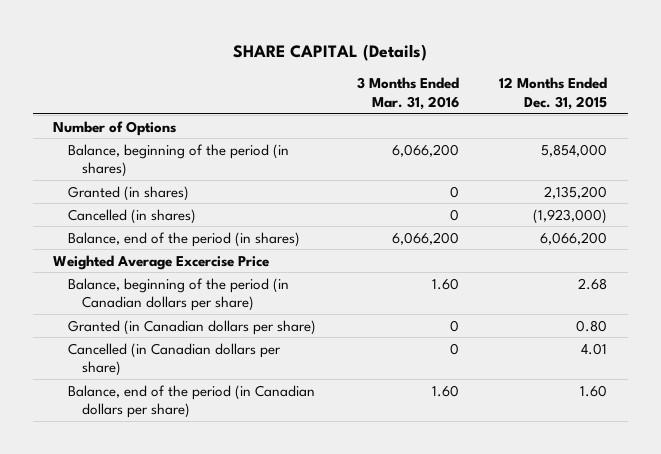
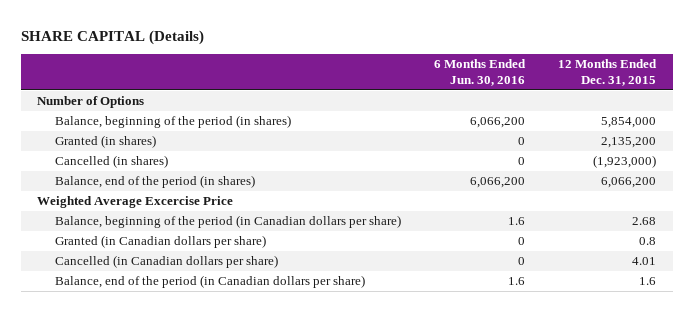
- | 3 Months Ended Mar. 31, 2016 | 12 Months Ended Dec. 31, 2015
+ | 6 Months Ended Jun. 30, 2016 | 12 Months Ended Dec. 31, 2015
- Granted (in Canadian dollars per share) | 0 | 0.80
+ Granted (in Canadian dollars per share) | 0 | 0.8
- Balance, end of the period (in Canadian dollars per share) | 1.60 | 1.60
+ Balance, end of the period (in Canadian dollars per share) | 1.6 | 1.6

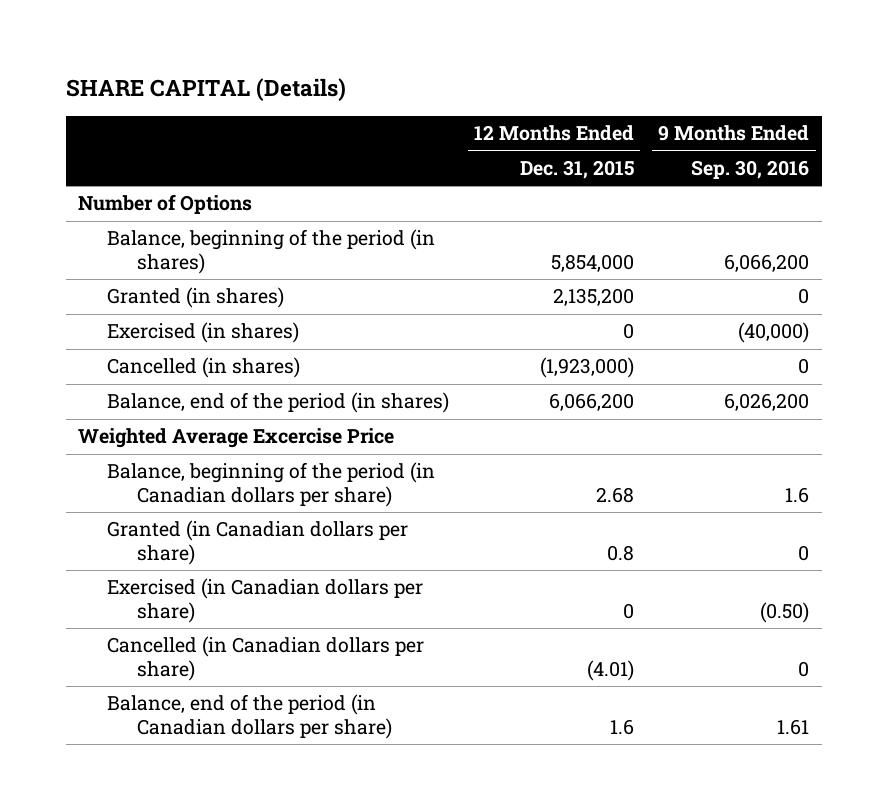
- | 6 Months Ended Jun. 30, 2016 | 12 Months Ended Dec. 31, 2015
+ | 12 Months Ended Dec. 31, 2015 | 9 Months Ended Sep. 30, 2016
+ Exercised (in shares) | 0 | (40,000)
- Cancelled (in Canadian dollars per share) | 0 | 4.01
+ Exercised (in Canadian dollars per share) | 0 | (0.50)
+ Cancelled (in Canadian dollars per share) | (4.01) | 0

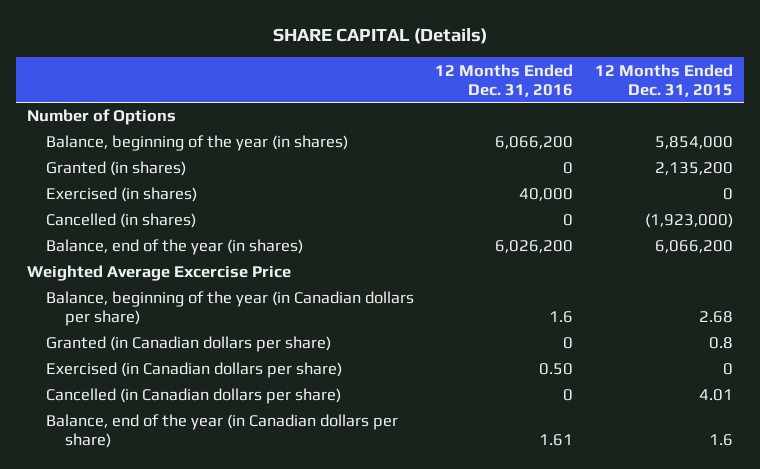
- | 12 Months Ended Dec. 31, 2015 | 9 Months Ended Sep. 30, 2016
+ | 12 Months Ended Dec. 31, 2016 | 12 Months Ended Dec. 31, 2015
- Balance, beginning of the period (in shares) | 5,854,000 | 6,066,200
+ Balance, beginning of the year (in shares) | 6,066,200 | 5,854,000
- Balance, end of the period (in shares) | 6,066,200 | 6,026,200
+ Balance, end of the year (in shares) | 6,026,200 | 6,066,200
- Balance, beginning of the period (in Canadian dollars per share) | 2.68 | 1.6
+ Balance, beginning of the year (in Canadian dollars per share) | 1.6 | 2.68
- Cancelled (in Canadian dollars per share) | (4.01) | 0
- Balance, end of the period (in Canadian dollars per share) | 1.6 | 1.61
+ Cancelled (in Canadian dollars per share) | 0 | 4.01
+ Balance, end of the year (in Canadian dollars per share) | 1.61 | 1.6

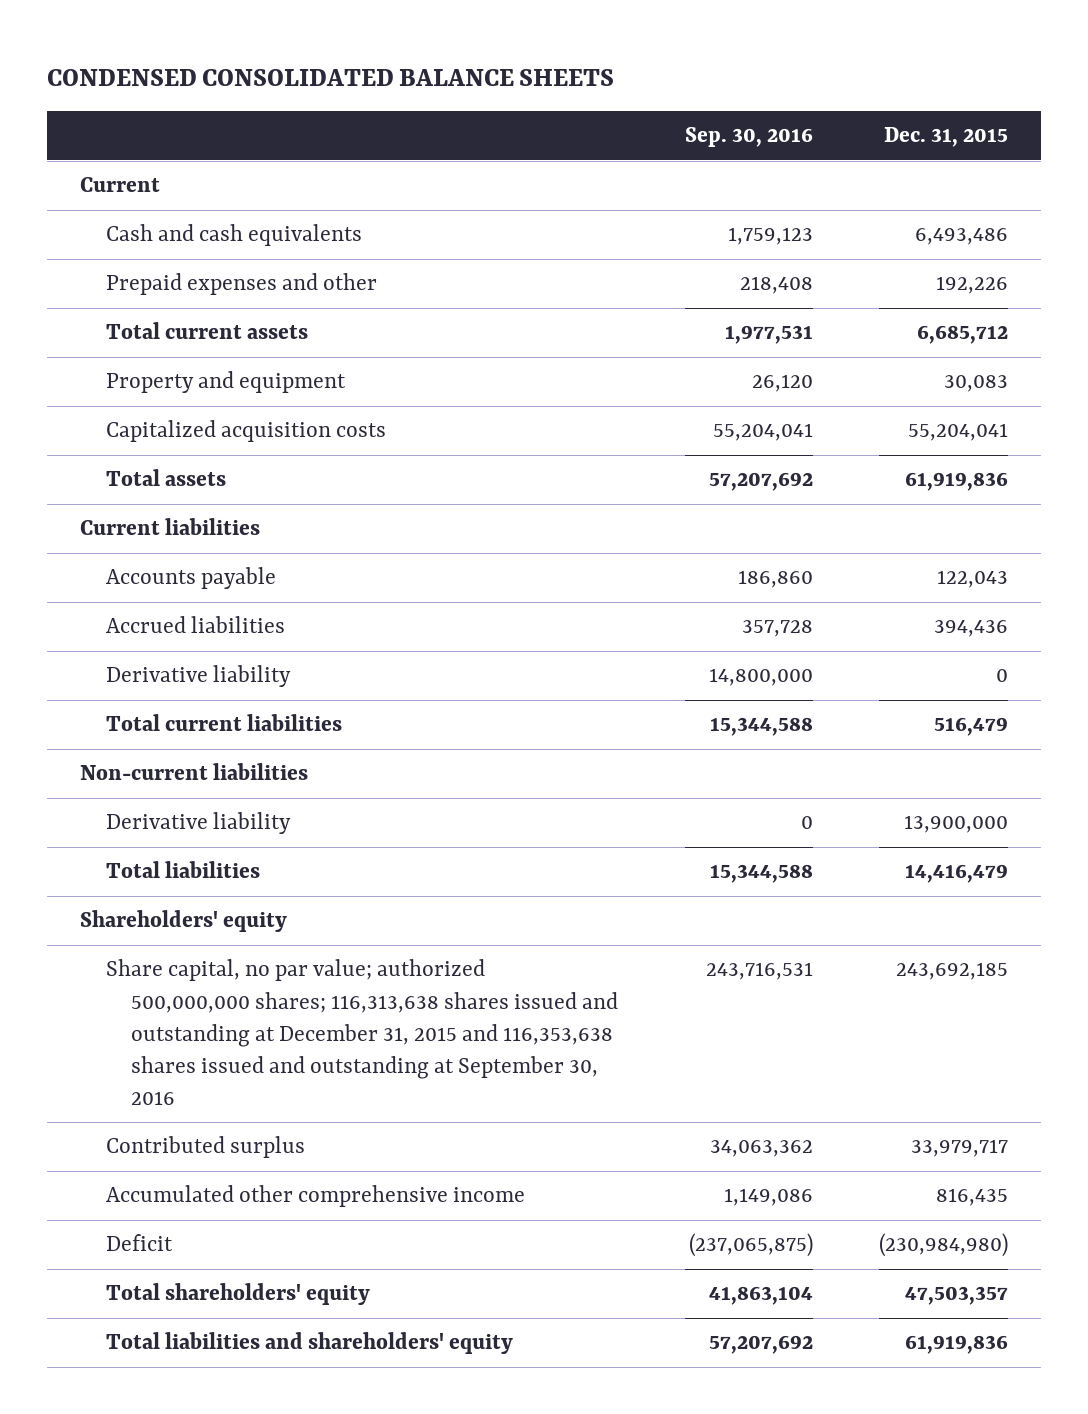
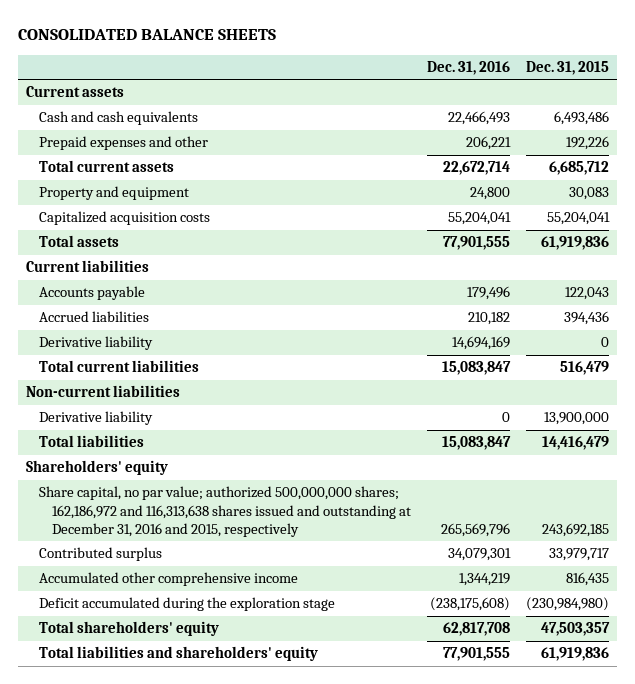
- CONDENSED CONSOLIDATED BALANCE SHEETS
+ CONSOLIDATED BALANCE SHEETS
- | Sep. 30, 2016 | Dec. 31, 2015
+ | Dec. 31, 2016 | Dec. 31, 2015
- Current
+ Current assets
- Share capital, no par value; authorized 500,000,000 shares; 116,313,638 shares issued and outstanding at December 31, 2015 and 116,353,638 shares issued and outstanding at September 30, 2016 | 243,716,531 | 243,692,185
+ Share capital, no par value; authorized 500,000,000 shares; 162,186,972 and 116,313,638 shares issued and outstanding at December 31, 2016 and 2015, respectively | 265,569,796 | 243,692,185
- Deficit | (237,065,875) | (230,984,980)
+ Deficit accumulated during the exploration stage | (238,175,608) | (230,984,980)

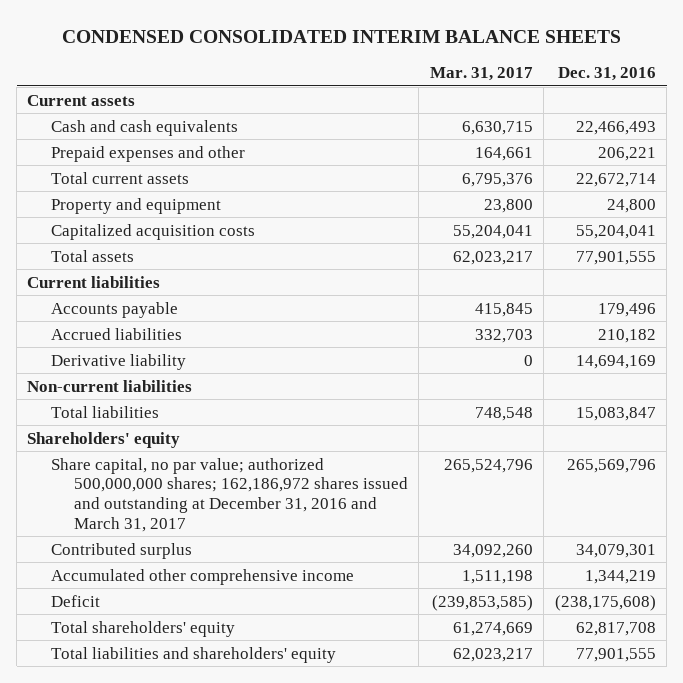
- CONSOLIDATED BALANCE SHEETS
+ CONDENSED CONSOLIDATED INTERIM BALANCE SHEETS
- | Dec. 31, 2016 | Dec. 31, 2015
+ | Mar. 31, 2017 | Dec. 31, 2016
- Total current liabilities | 15,083,847 | 516,479
- Derivative liability | 0 | 13,900,000
- Share capital, no par value; authorized 500,000,000 shares; 162,186,972 and 116,313,638 shares issued and outstanding at December 31, 2016 and 2015, respectively | 265,569,796 | 243,692,185
+ Share capital, no par value; authorized 500,000,000 shares; 162,186,972 shares issued and outstanding at December 31, 2016 and March 31, 2017 | 265,524,796 | 265,569,796
- Deficit accumulated during the exploration stage | (238,175,608) | (230,984,980)
+ Deficit | (239,853,585) | (238,175,608)

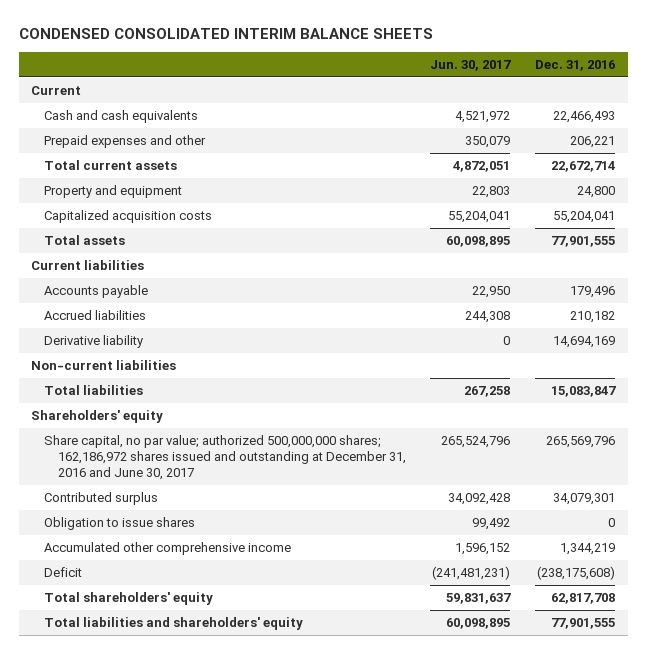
- | Mar. 31, 2017 | Dec. 31, 2016
+ | Jun. 30, 2017 | Dec. 31, 2016
- Current assets
+ Current
- Share capital, no par value; authorized 500,000,000 shares; 162,186,972 shares issued and outstanding at December 31, 2016 and March 31, 2017 | 265,524,796 | 265,569,796
+ Share capital, no par value; authorized 500,000,000 shares; 162,186,972 shares issued and outstanding at December 31, 2016 and June 30, 2017 | 265,524,796 | 265,569,796
+ Obligation to issue shares | 99,492 | 0

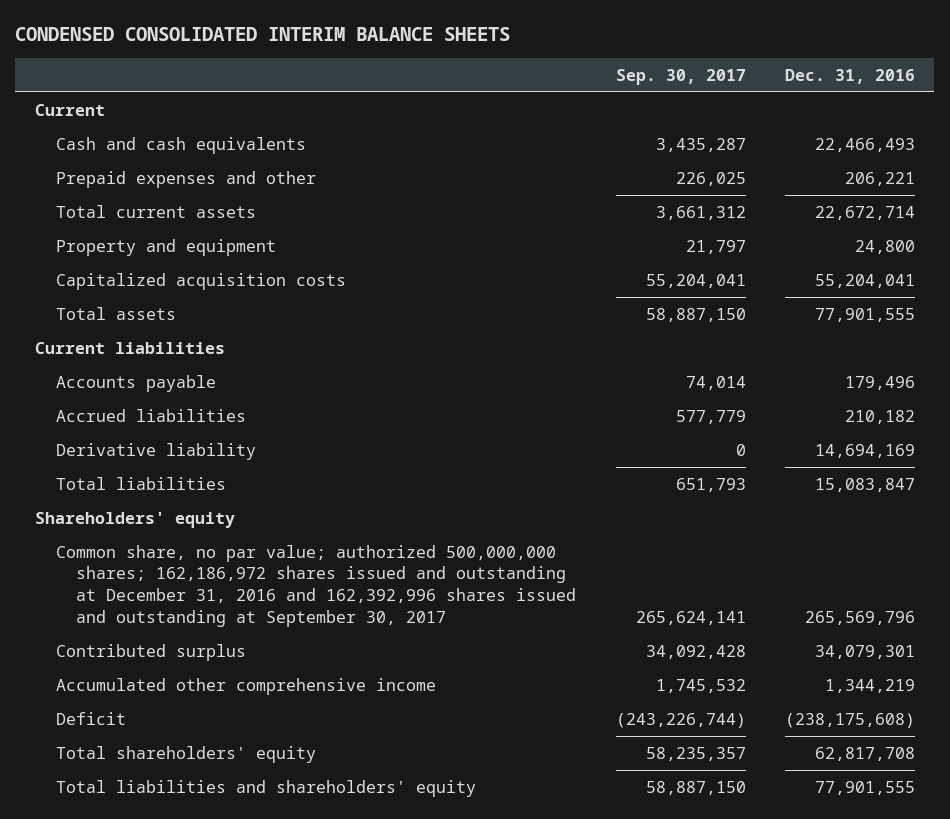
- | Jun. 30, 2017 | Dec. 31, 2016
+ | Sep. 30, 2017 | Dec. 31, 2016
- Non-current liabilities
- Share capital, no par value; authorized 500,000,000 shares; 162,186,972 shares issued and outstanding at December 31, 2016 and June 30, 2017 | 265,524,796 | 265,569,796
+ Common share, no par value; authorized 500,000,000 shares; 162,186,972 shares issued and outstanding at December 31, 2016 and 162,392,996 shares issued and outstanding at September 30, 2017 | 265,624,141 | 265,569,796
- Obligation to issue shares | 99,492 | 0

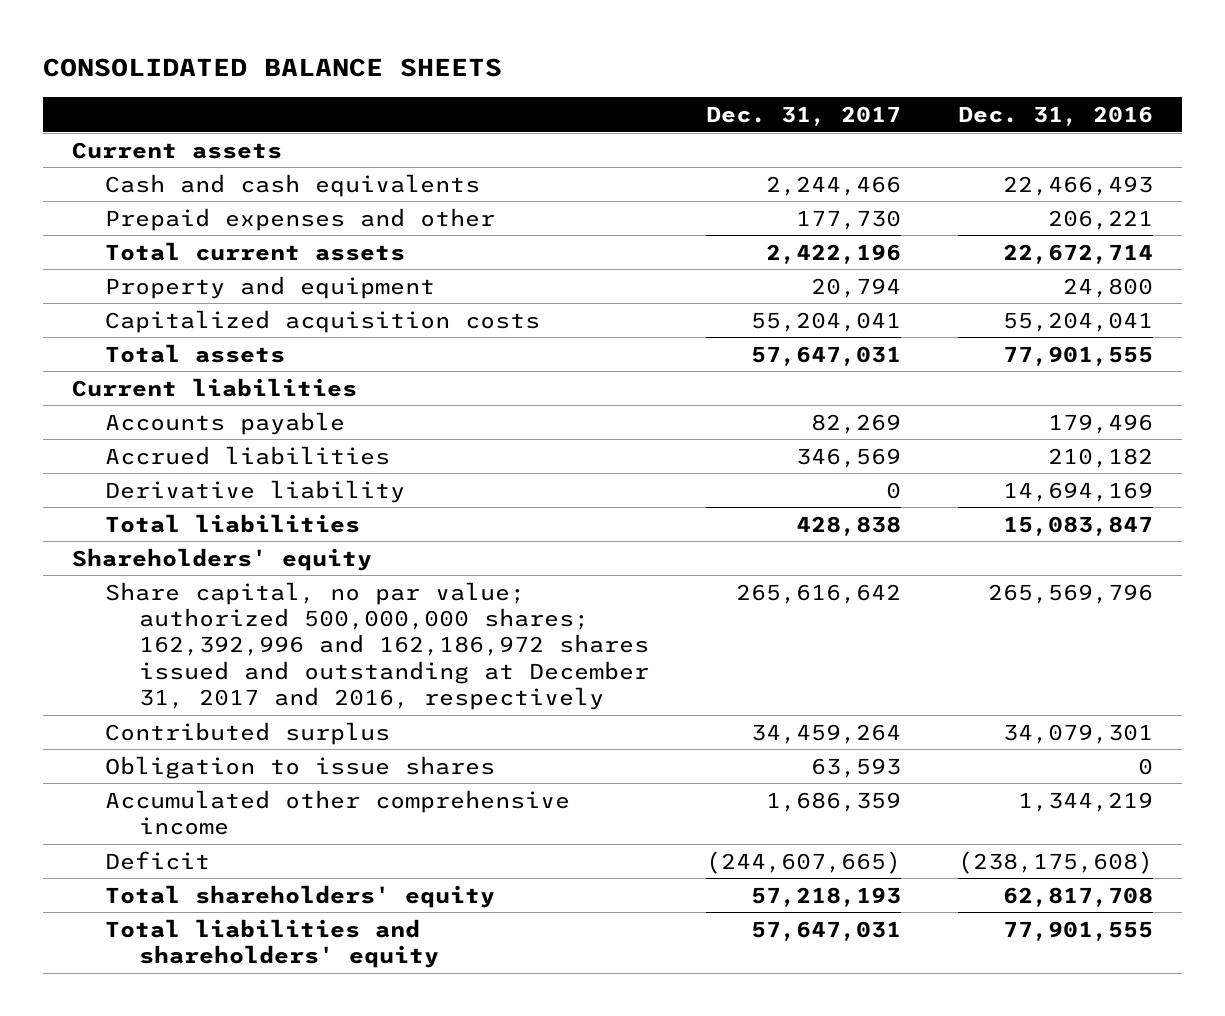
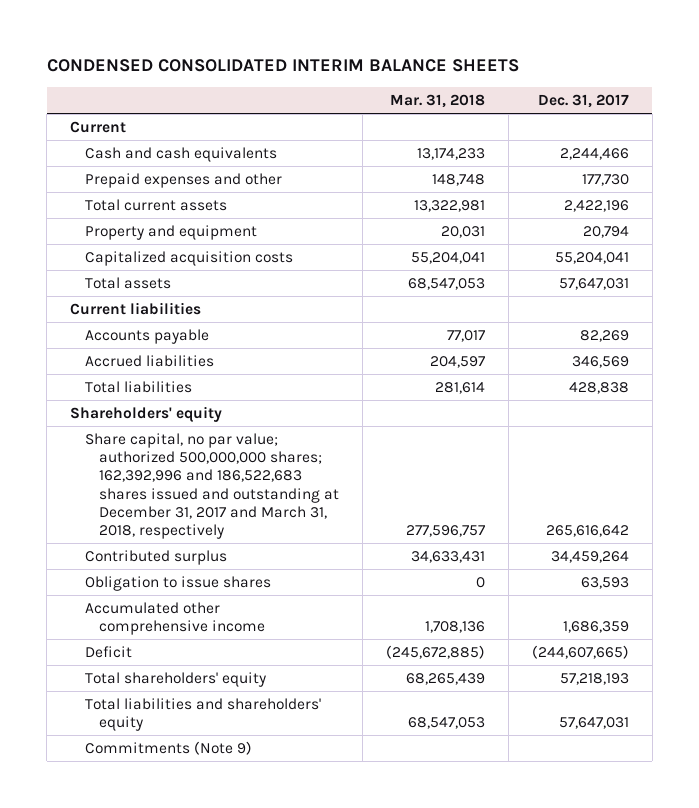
- CONSOLIDATED BALANCE SHEETS
+ CONDENSED CONSOLIDATED INTERIM BALANCE SHEETS
- | Dec. 31, 2017 | Dec. 31, 2016
+ | Mar. 31, 2018 | Dec. 31, 2017
- Current assets
+ Current
- Derivative liability | 0 | 14,694,169
- Share capital, no par value; authorized 500,000,000 shares; 162,392,996 and 162,186,972 shares issued and outstanding at December 31, 2017 and 2016, respectively | 265,616,642 | 265,569,796
+ Share capital, no par value; authorized 500,000,000 shares; 162,392,996 and 186,522,683 shares issued and outstanding at December 31, 2017 and March 31, 2018, respectively | 277,596,757 | 265,616,642
+ Commitments (Note 9)

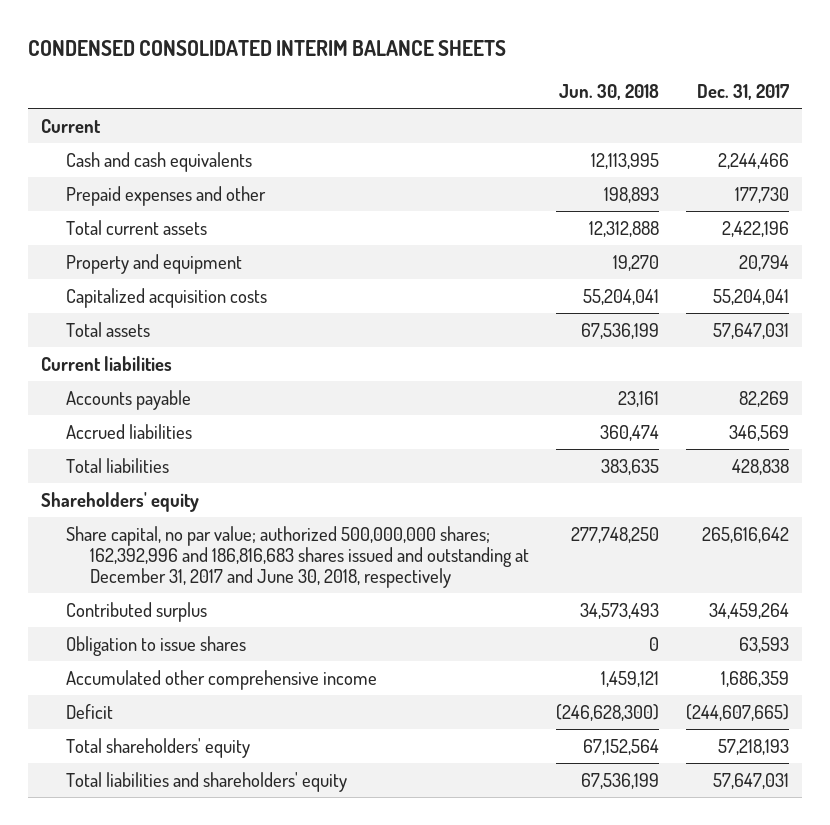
- | Mar. 31, 2018 | Dec. 31, 2017
+ | Jun. 30, 2018 | Dec. 31, 2017
- Share capital, no par value; authorized 500,000,000 shares; 162,392,996 and 186,522,683 shares issued and outstanding at December 31, 2017 and March 31, 2018, respectively | 277,596,757 | 265,616,642
+ Share capital, no par value; authorized 500,000,000 shares; 162,392,996 and 186,816,683 shares issued and outstanding at December 31, 2017 and June 30, 2018, respectively | 277,748,250 | 265,616,642
- Commitments (Note 9)

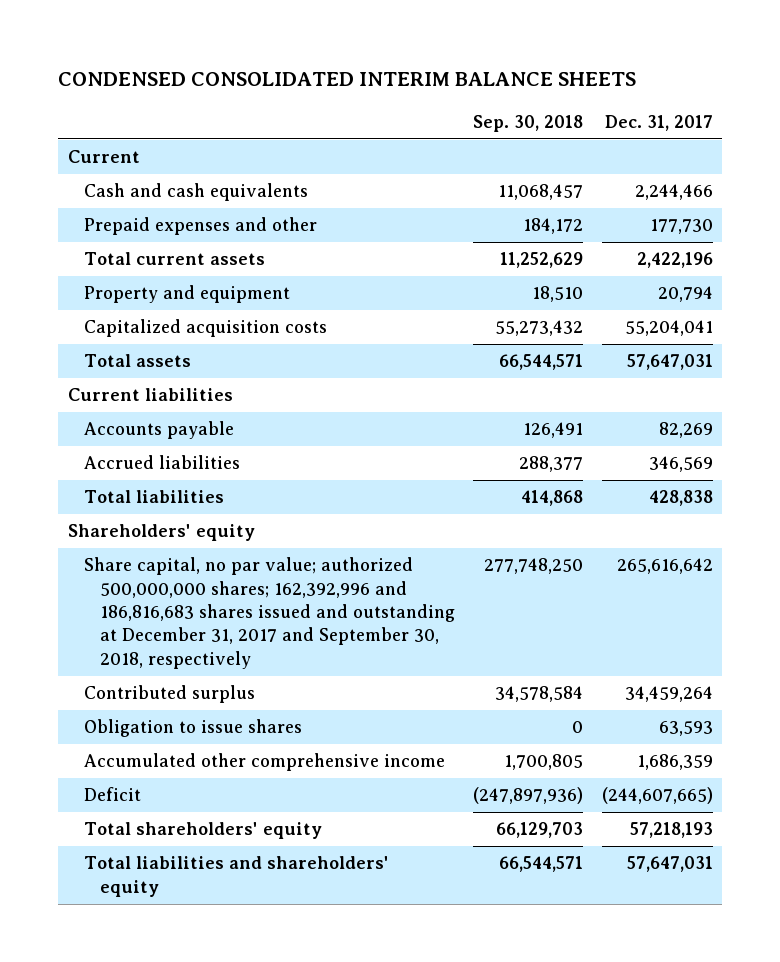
- | Jun. 30, 2018 | Dec. 31, 2017
+ | Sep. 30, 2018 | Dec. 31, 2017
- Share capital, no par value; authorized 500,000,000 shares; 162,392,996 and 186,816,683 shares issued and outstanding at December 31, 2017 and June 30, 2018, respectively | 277,748,250 | 265,616,642
+ Share capital, no par value; authorized 500,000,000 shares; 162,392,996 and 186,816,683 shares issued and outstanding at December 31, 2017 and September 30, 2018, respectively | 277,748,250 | 265,616,642

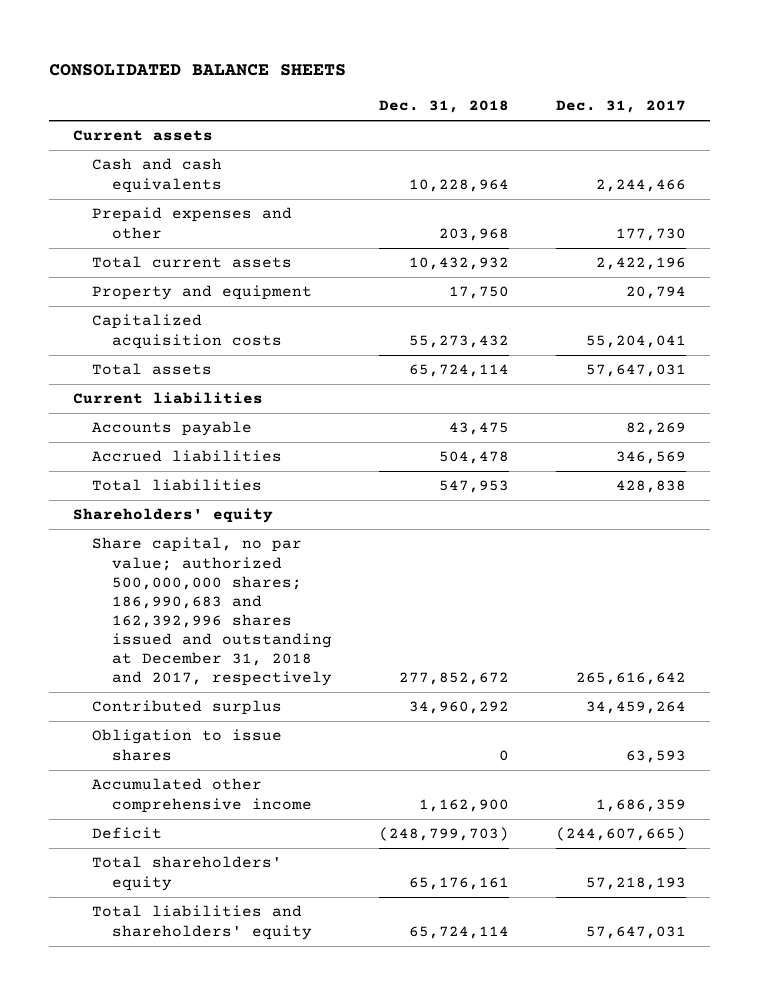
- CONDENSED CONSOLIDATED INTERIM BALANCE SHEETS
+ CONSOLIDATED BALANCE SHEETS
- | Sep. 30, 2018 | Dec. 31, 2017
+ | Dec. 31, 2018 | Dec. 31, 2017
- Current
+ Current assets
- Share capital, no par value; authorized 500,000,000 shares; 162,392,996 and 186,816,683 shares issued and outstanding at December 31, 2017 and September 30, 2018, respectively | 277,748,250 | 265,616,642
+ Share capital, no par value; authorized 500,000,000 shares; 186,990,683 and 162,392,996 shares issued and outstanding at December 31, 2018 and 2017, respectively | 277,852,672 | 265,616,642

